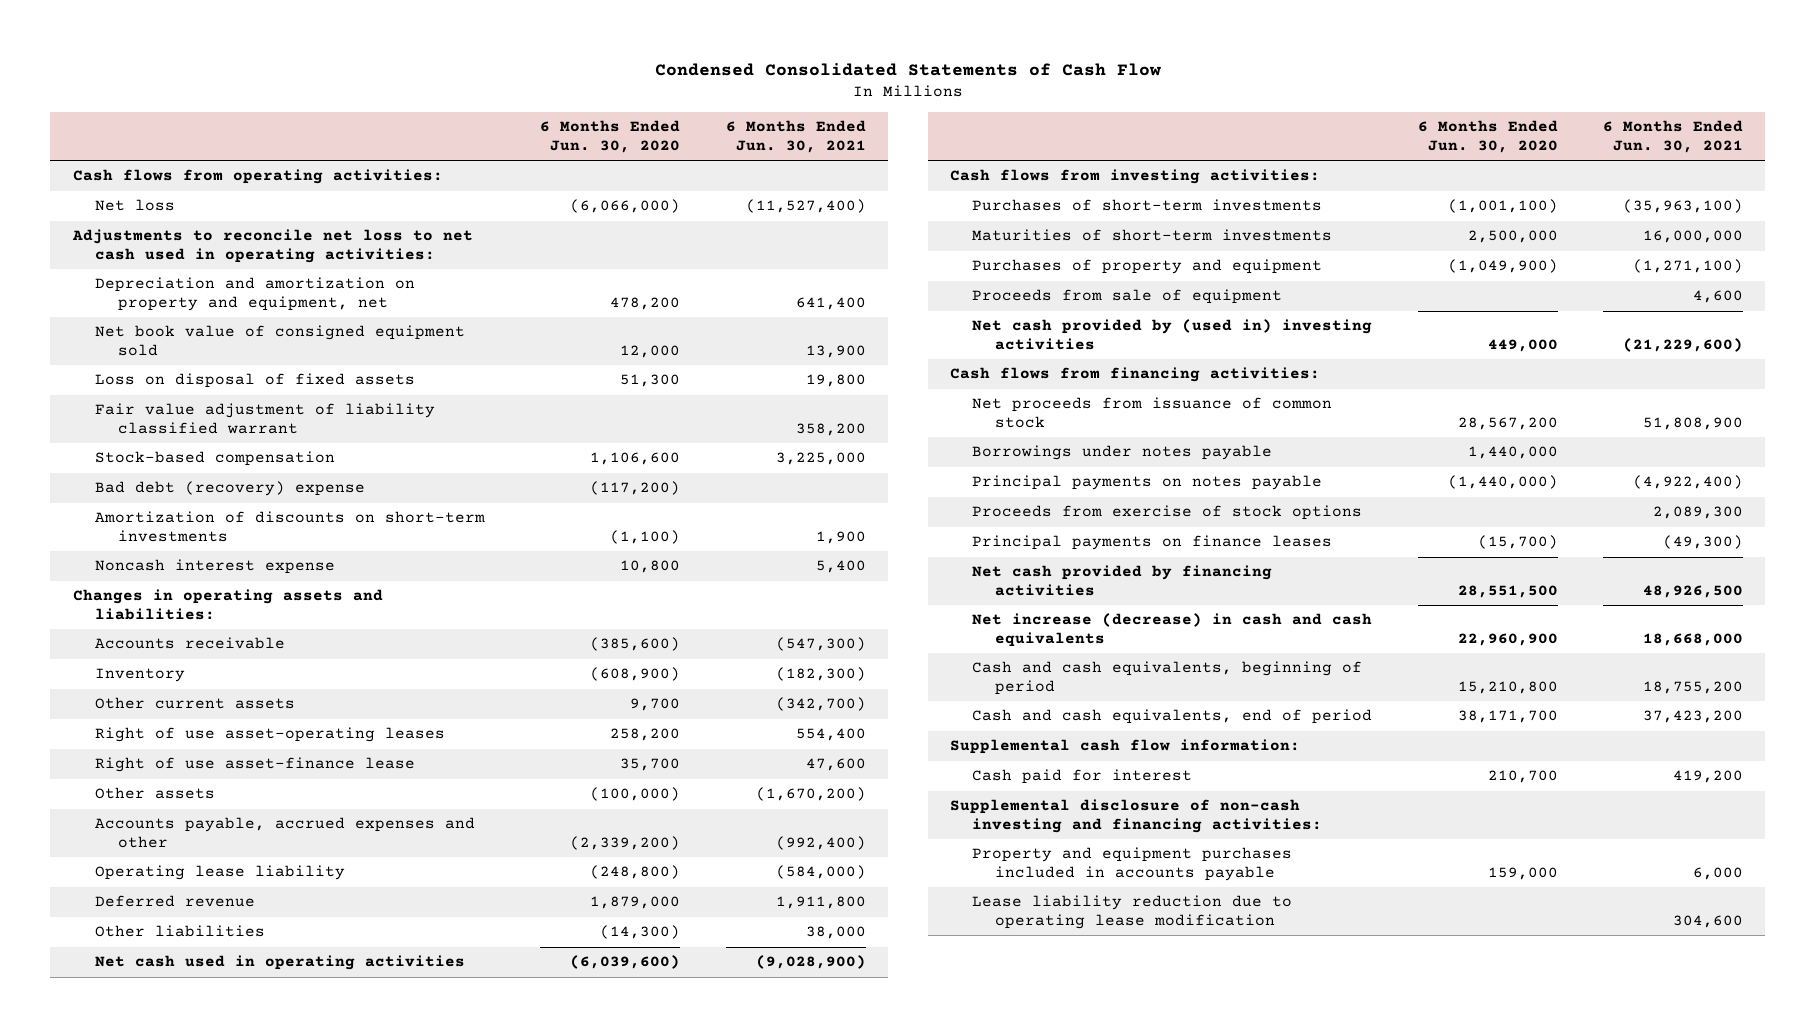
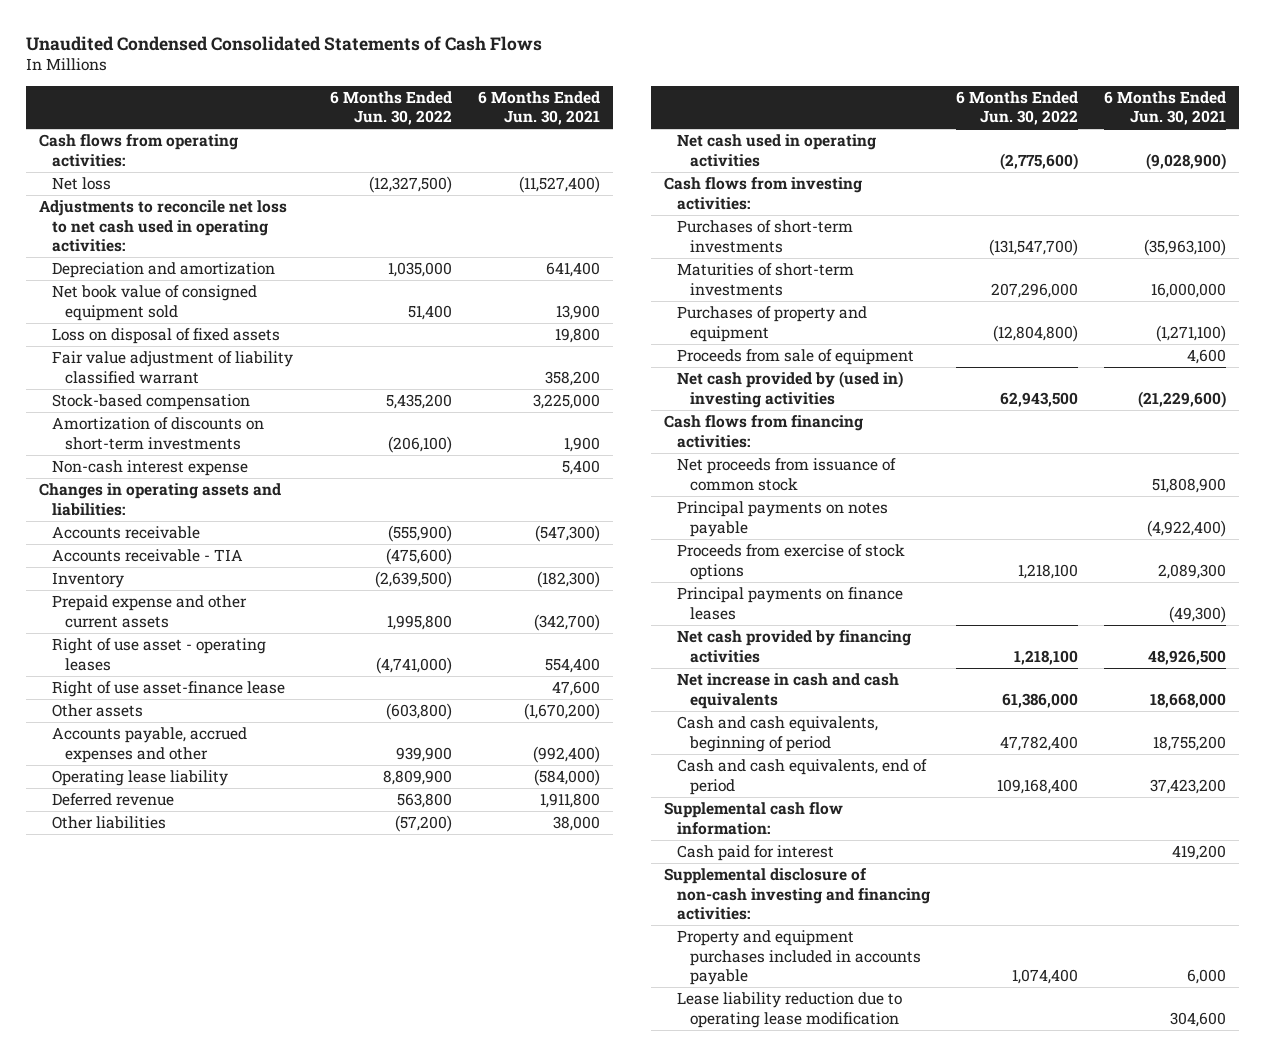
- Condensed Consolidated Statements of Cash Flow
+ Unaudited Condensed Consolidated Statements of Cash Flows
- | 6 Months Ended Jun. 30, 2020 | 6 Months Ended Jun. 30, 2021
+ | 6 Months Ended Jun. 30, 2022 | 6 Months Ended Jun. 30, 2021
- Depreciation and amortization on property and equipment, net | 478,200 | 641,400
+ Depreciation and amortization | 1,035,000 | 641,400
- Bad debt (recovery) expense | (117,200) |
- Noncash interest expense | 10,800 | 5,400
+ Non-cash interest expense | | 5,400
+ Accounts receivable - TIA | (475,600) |
- Other current assets | 9,700 | (342,700)
- Right of use asset-operating leases | 258,200 | 554,400
+ Prepaid expense and other current assets | 1,995,800 | (342,700)
+ Right of use asset - operating leases | (4,741,000) | 554,400
- Borrowings under notes payable | 1,440,000 |
- Net increase (decrease) in cash and cash equivalents | 22,960,900 | 18,668,000
+ Net increase in cash and cash equivalents | 61,386,000 | 18,668,000

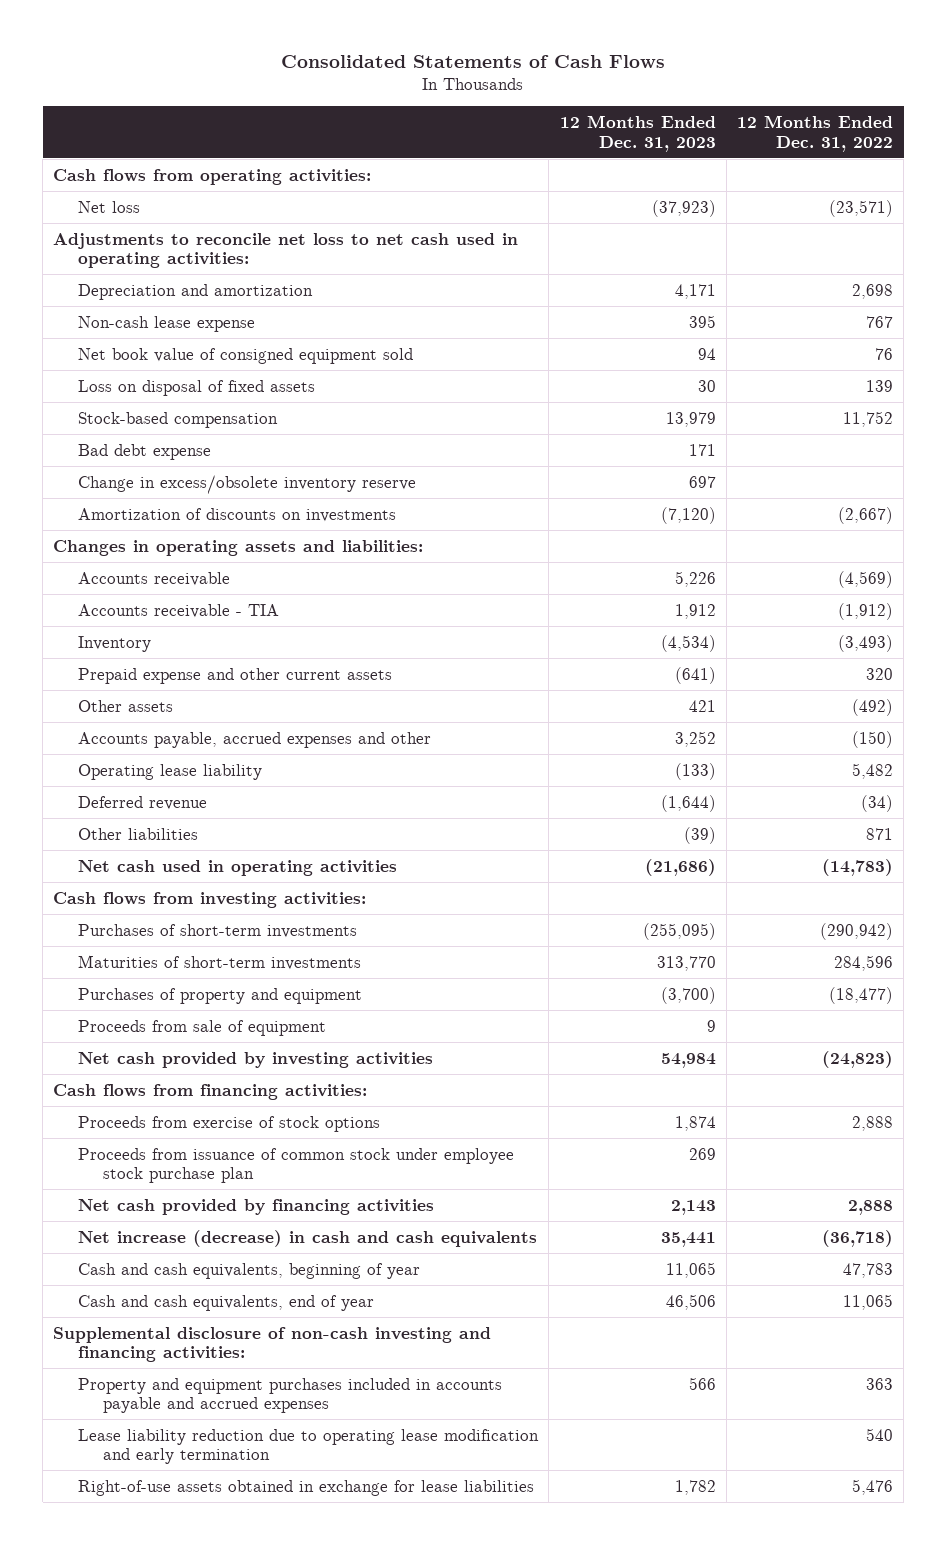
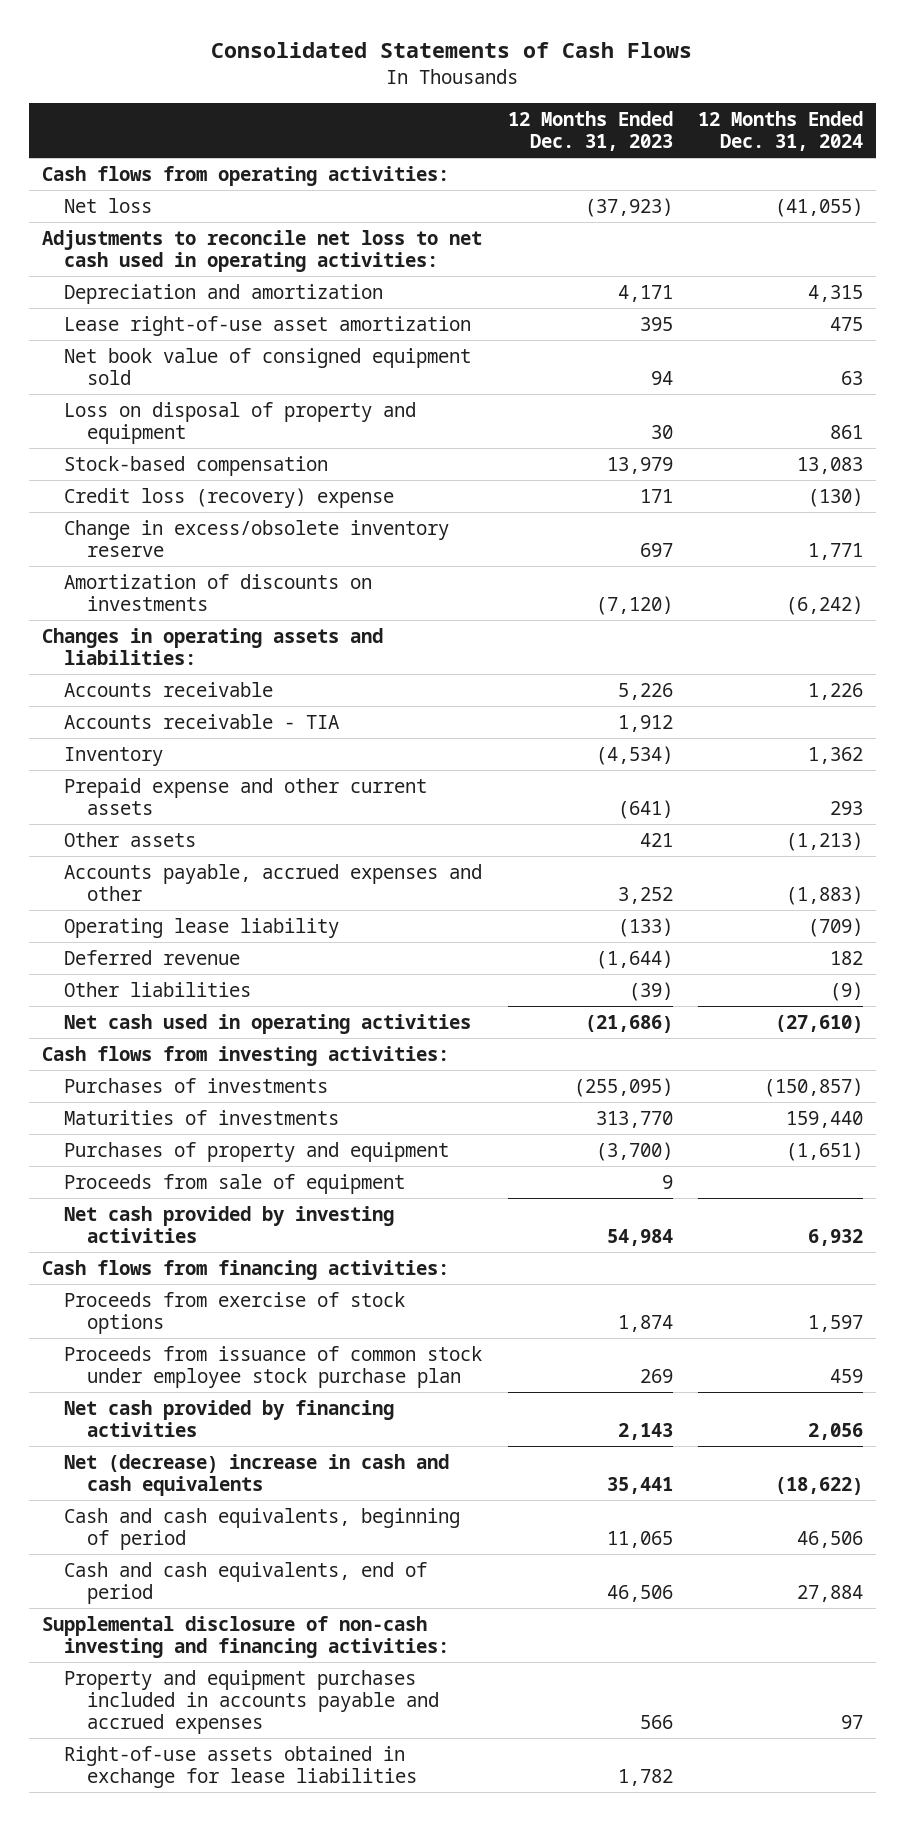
- | 12 Months Ended Dec. 31, 2023 | 12 Months Ended Dec. 31, 2022
+ | 12 Months Ended Dec. 31, 2023 | 12 Months Ended Dec. 31, 2024
- Non-cash lease expense | 395 | 767
+ Lease right-of-use asset amortization | 395 | 475
- Loss on disposal of fixed assets | 30 | 139
+ Loss on disposal of property and equipment | 30 | 861
- Bad debt expense | 171 |
+ Credit loss (recovery) expense | 171 | (130)
- Purchases of short-term investments | (255,095) | (290,942)
- Maturities of short-term investments | 313,770 | 284,596
+ Purchases of investments | (255,095) | (150,857)
+ Maturities of investments | 313,770 | 159,440
- Net increase (decrease) in cash and cash equivalents | 35,441 | (36,718)
- Cash and cash equivalents, beginning of year | 11,065 | 47,783
- Cash and cash equivalents, end of year | 46,506 | 11,065
+ Net (decrease) increase in cash and cash equivalents | 35,441 | (18,622)
+ Cash and cash equivalents, beginning of period | 11,065 | 46,506
+ Cash and cash equivalents, end of period | 46,506 | 27,884
- Lease liability reduction due to operating lease modification and early termination | | 540

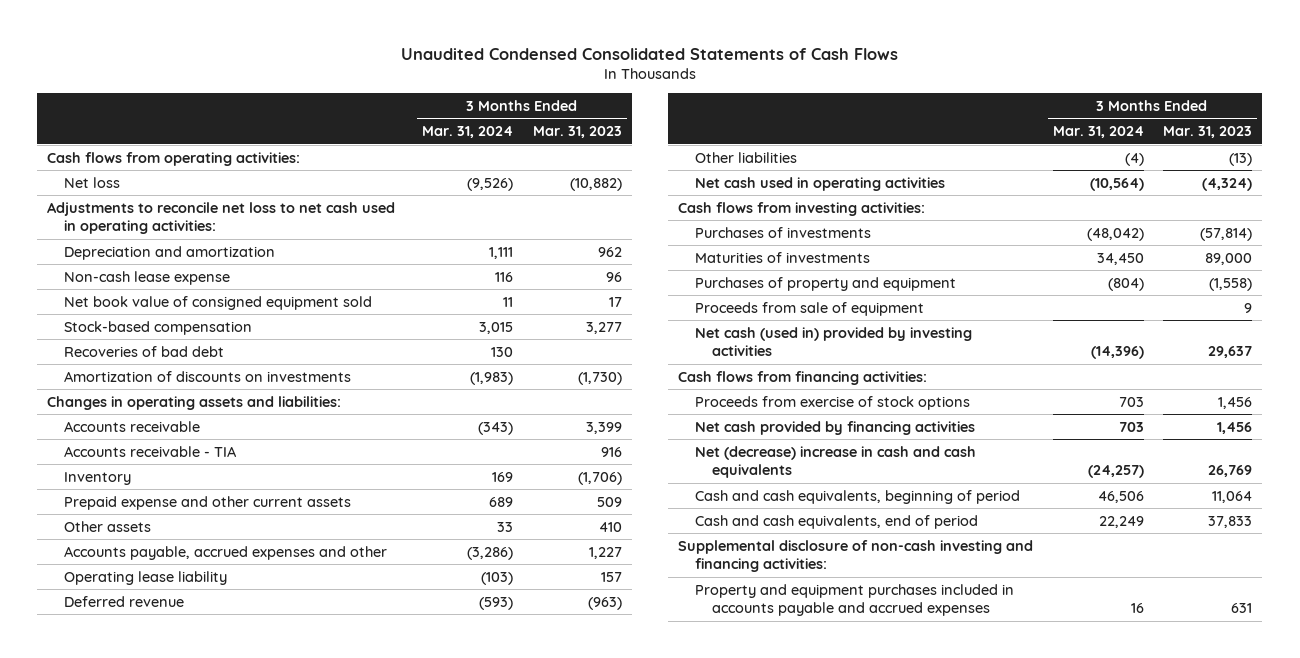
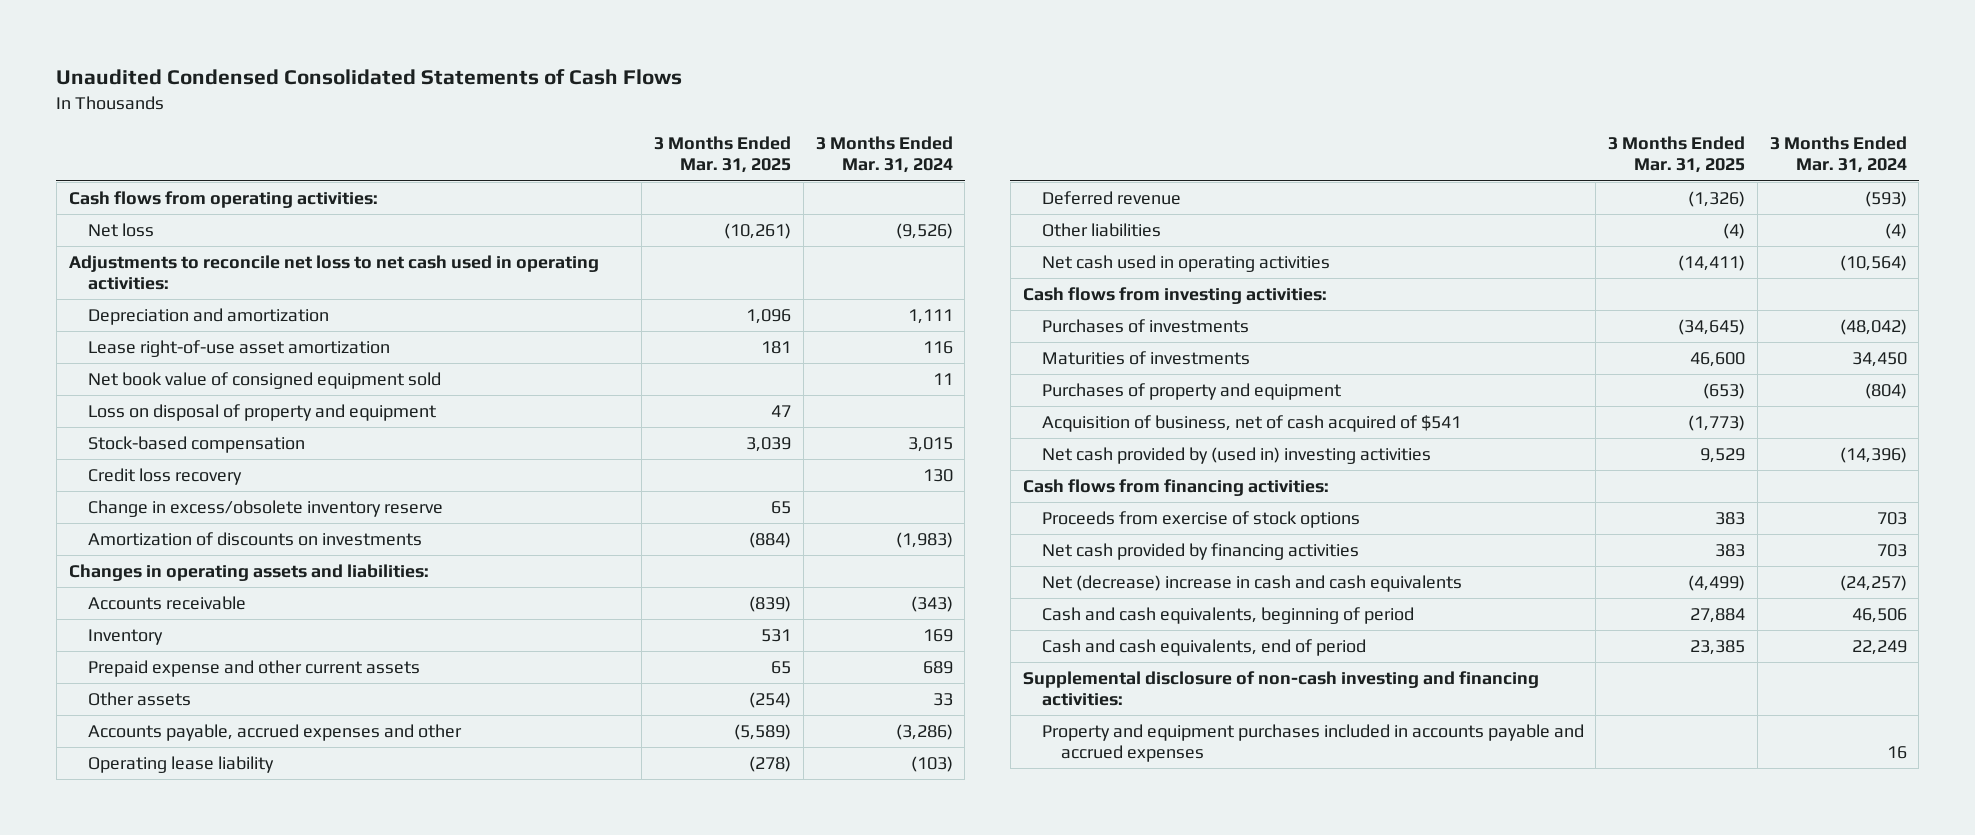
- | 3 Months Ended Mar. 31, 2024 | 3 Months Ended Mar. 31, 2023
+ | 3 Months Ended Mar. 31, 2025 | 3 Months Ended Mar. 31, 2024
- Non-cash lease expense | 116 | 96
+ Lease right-of-use asset amortization | 181 | 116
+ Loss on disposal of property and equipment | 47 |
- Recoveries of bad debt | 130 |
+ Credit loss recovery | | 130
+ Change in excess/obsolete inventory reserve | 65 |
- Accounts receivable - TIA | | 916
- Proceeds from sale of equipment | | 9
- Net cash (used in) provided by investing activities | (14,396) | 29,637
+ Acquisition of business, net of cash acquired of $541 | (1,773) |
+ Net cash provided by (used in) investing activities | 9,529 | (14,396)

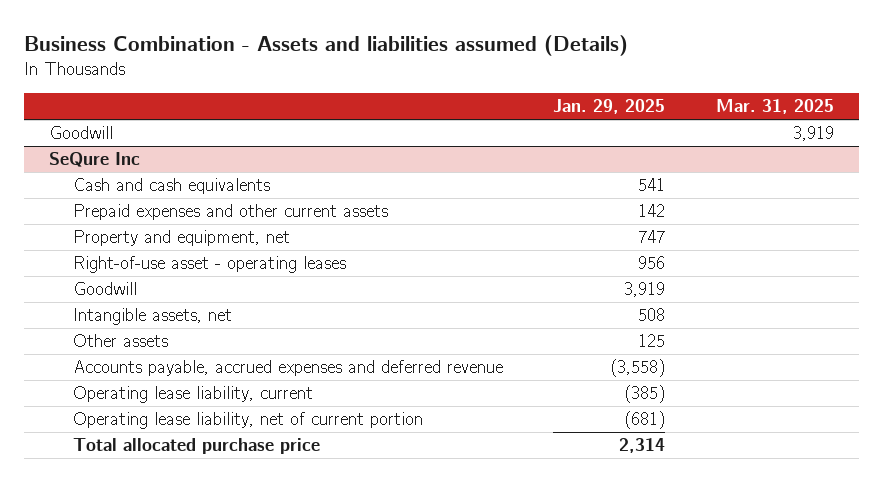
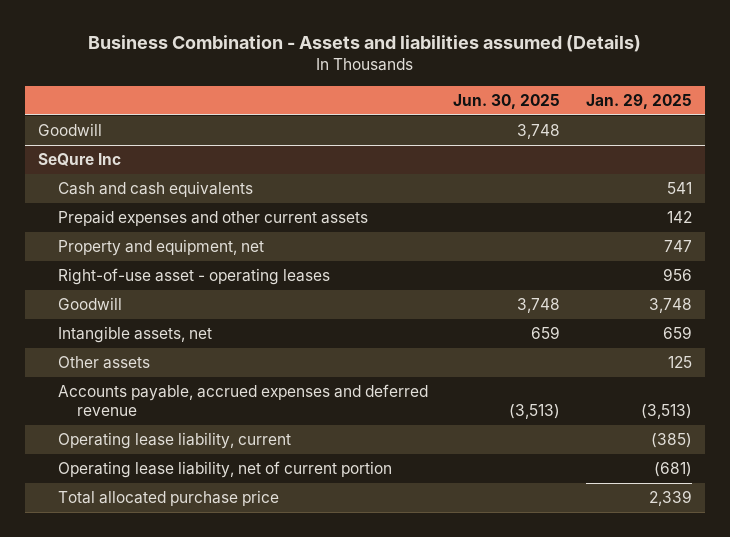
- | Jan. 29, 2025 | Mar. 31, 2025
+ | Jun. 30, 2025 | Jan. 29, 2025
@ SeQure Inc
- Goodwill | 3,919 |
- Intangible assets, net | 508 |
+ Goodwill | 3,748 | 3,748
+ Intangible assets, net | 659 | 659
- Accounts payable, accrued expenses and deferred revenue | (3,558) |
+ Accounts payable, accrued expenses and deferred revenue | (3,513) | (3,513)
- Total allocated purchase price | 2,314 |
+ Total allocated purchase price | | 2,339

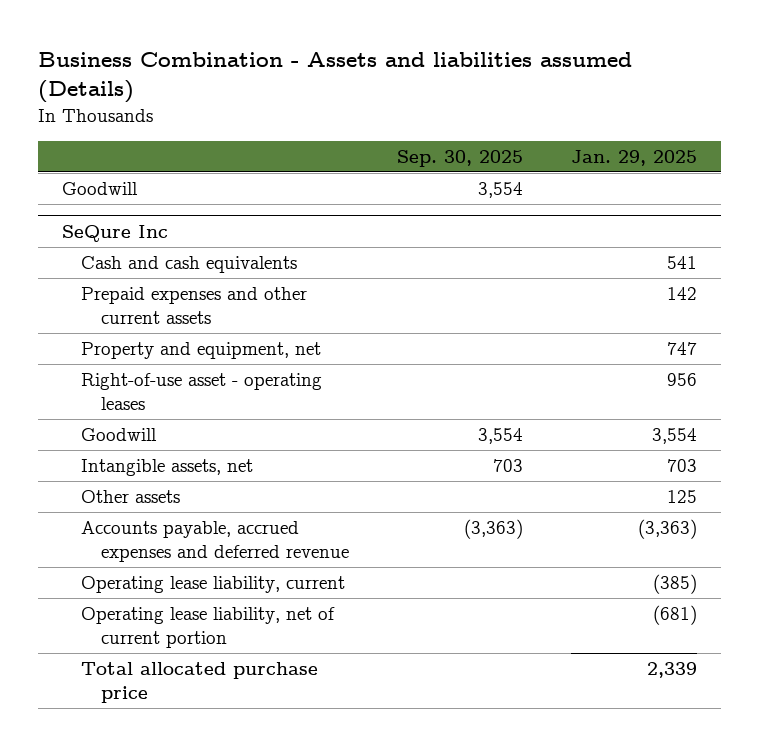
- | Jun. 30, 2025 | Jan. 29, 2025
+ | Sep. 30, 2025 | Jan. 29, 2025
@ SeQure Inc
- Goodwill | 3,748 | 3,748
- Intangible assets, net | 659 | 659
+ Goodwill | 3,554 | 3,554
+ Intangible assets, net | 703 | 703
- Accounts payable, accrued expenses and deferred revenue | (3,513) | (3,513)
+ Accounts payable, accrued expenses and deferred revenue | (3,363) | (3,363)

